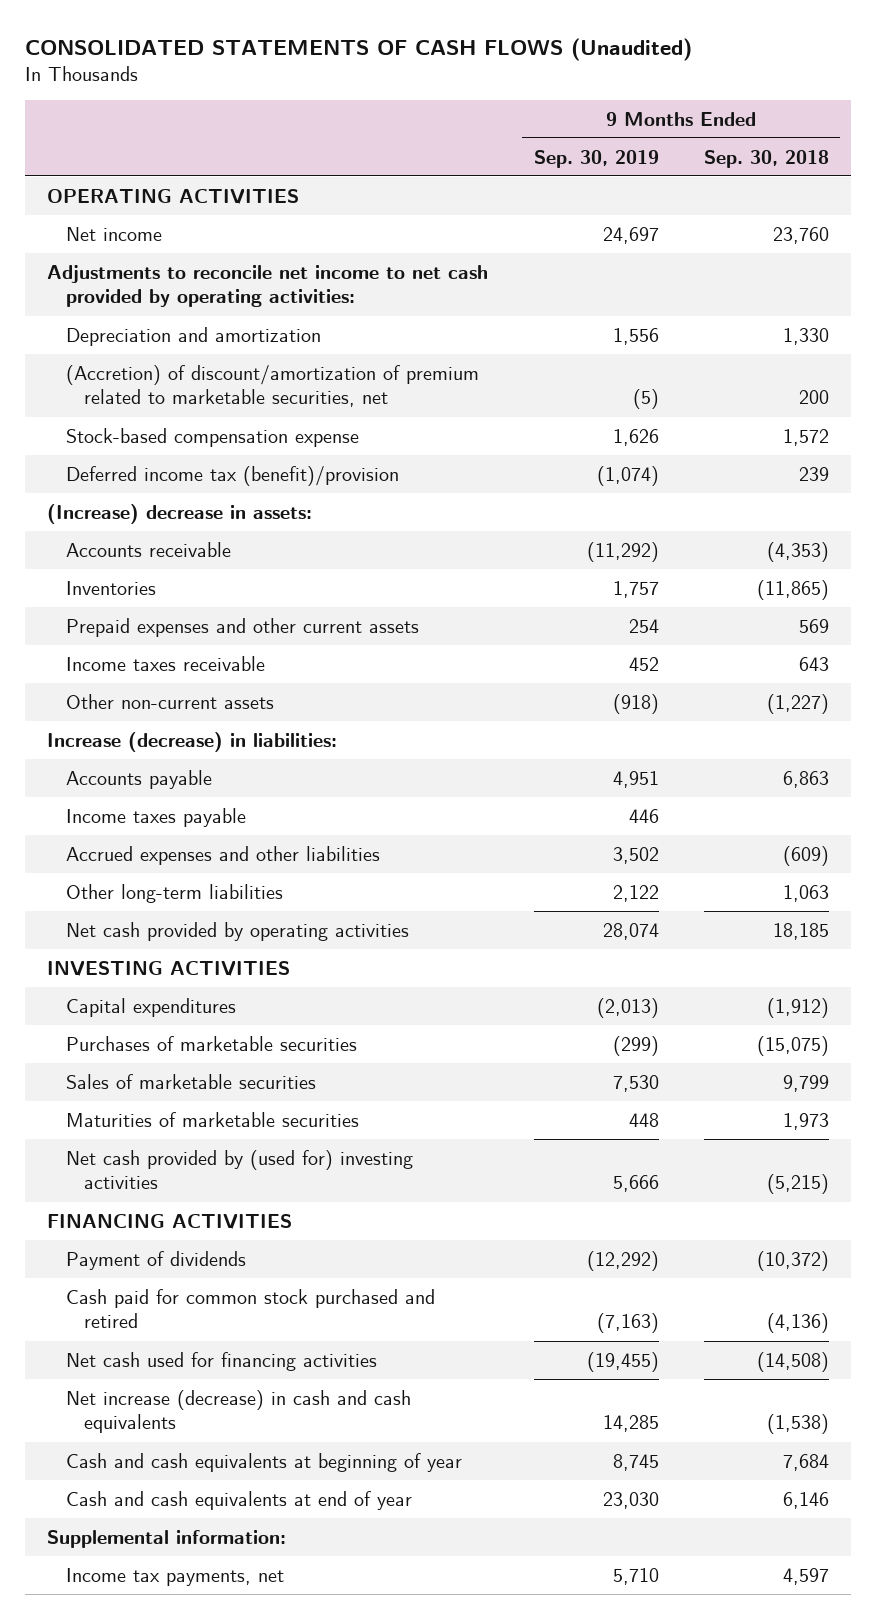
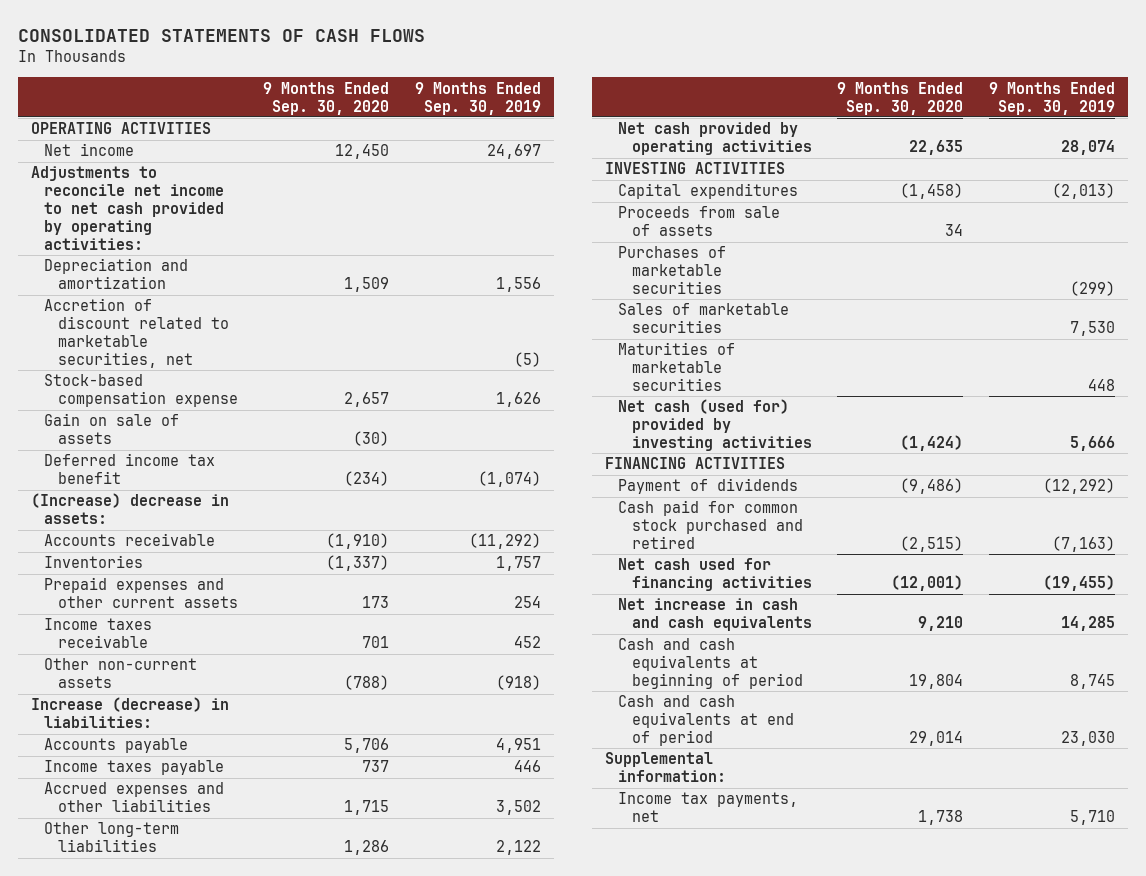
- CONSOLIDATED STATEMENTS OF CASH FLOWS (Unaudited)
+ CONSOLIDATED STATEMENTS OF CASH FLOWS
- | 9 Months Ended Sep. 30, 2019 | 9 Months Ended Sep. 30, 2018
+ | 9 Months Ended Sep. 30, 2020 | 9 Months Ended Sep. 30, 2019
- (Accretion) of discount/amortization of premium related to marketable securities, net | (5) | 200
+ Accretion of discount related to marketable securities, net | | (5)
- Deferred income tax (benefit)/provision | (1,074) | 239
+ Gain on sale of assets | (30) |
+ Deferred income tax benefit | (234) | (1,074)
+ Proceeds from sale of assets | 34 |
- Net cash provided by (used for) investing activities | 5,666 | (5,215)
+ Net cash (used for) provided by investing activities | (1,424) | 5,666
- Net increase (decrease) in cash and cash equivalents | 14,285 | (1,538)
- Cash and cash equivalents at beginning of year | 8,745 | 7,684
- Cash and cash equivalents at end of year | 23,030 | 6,146
+ Net increase in cash and cash equivalents | 9,210 | 14,285
+ Cash and cash equivalents at beginning of period | 19,804 | 8,745
+ Cash and cash equivalents at end of period | 29,014 | 23,030

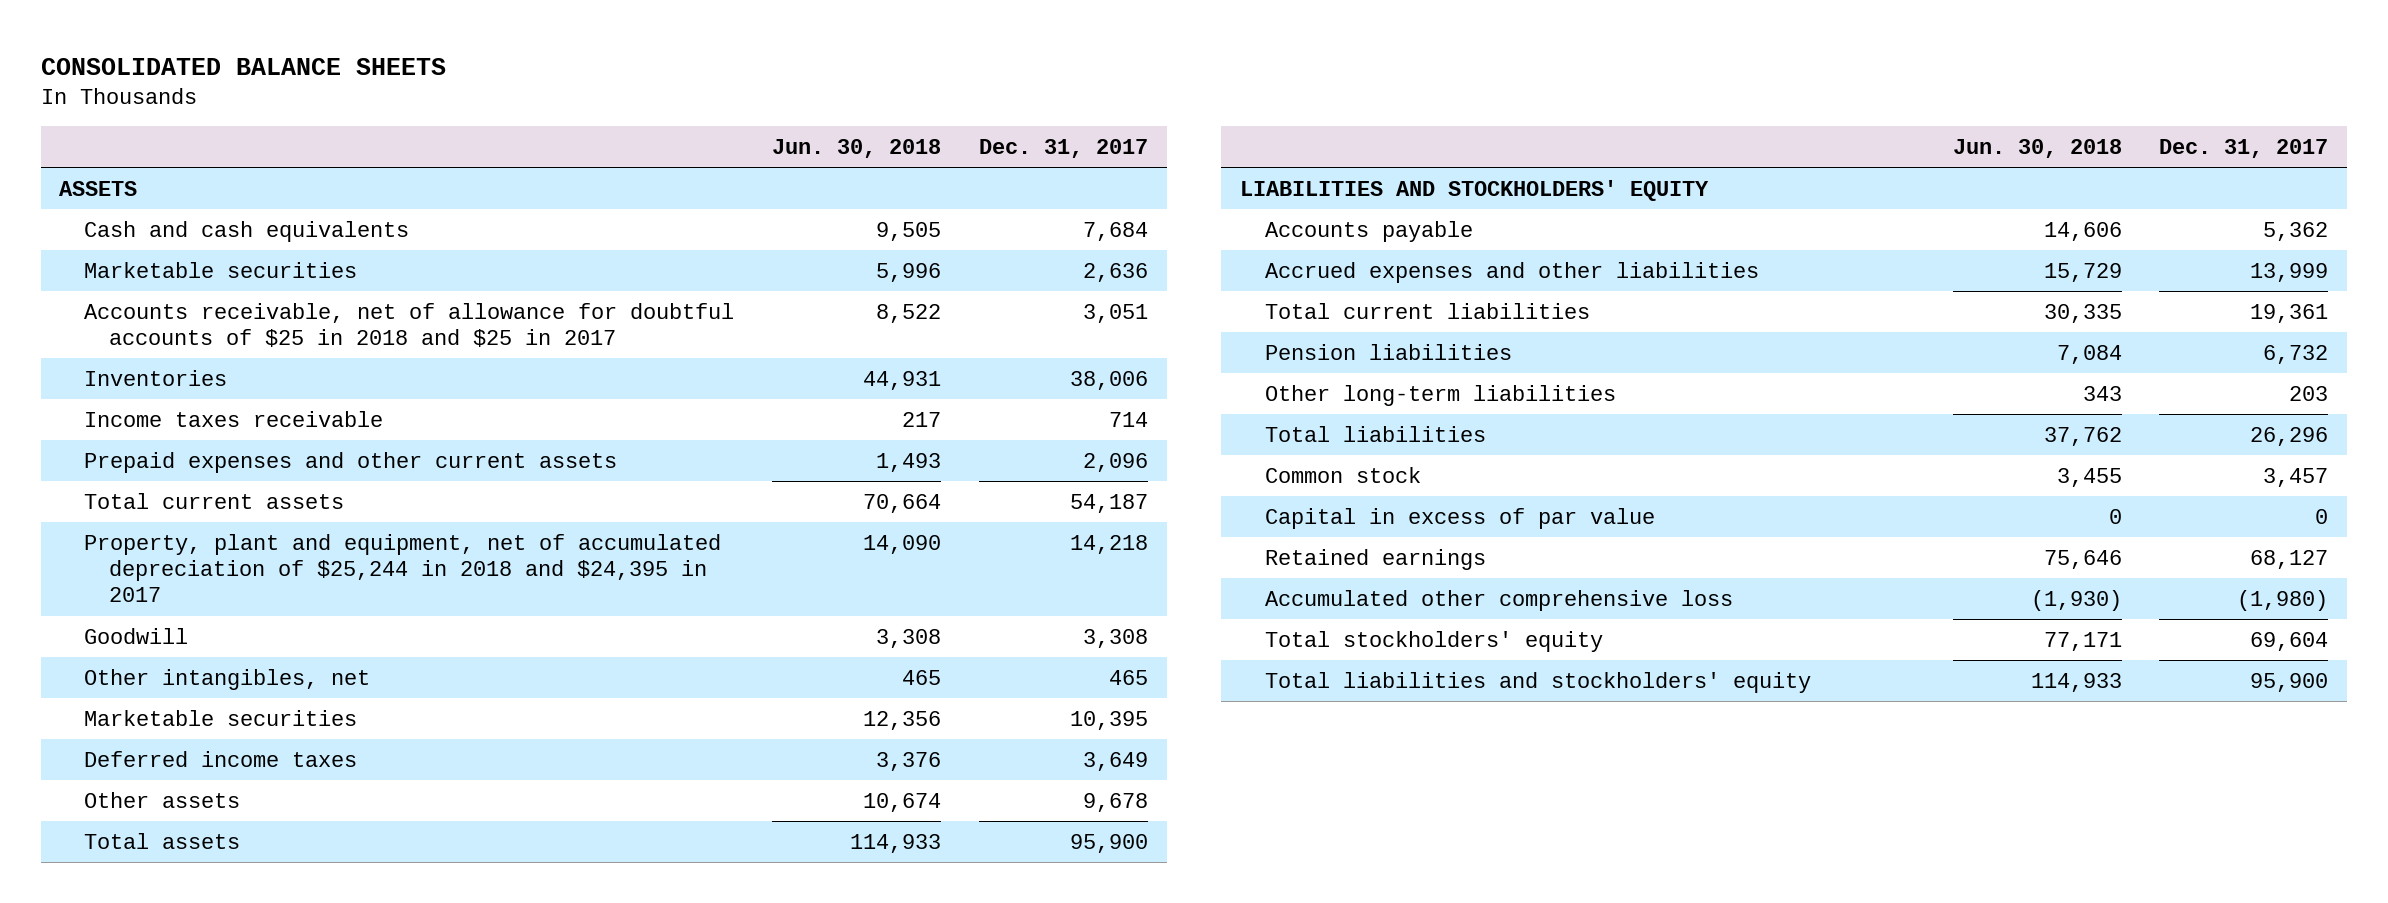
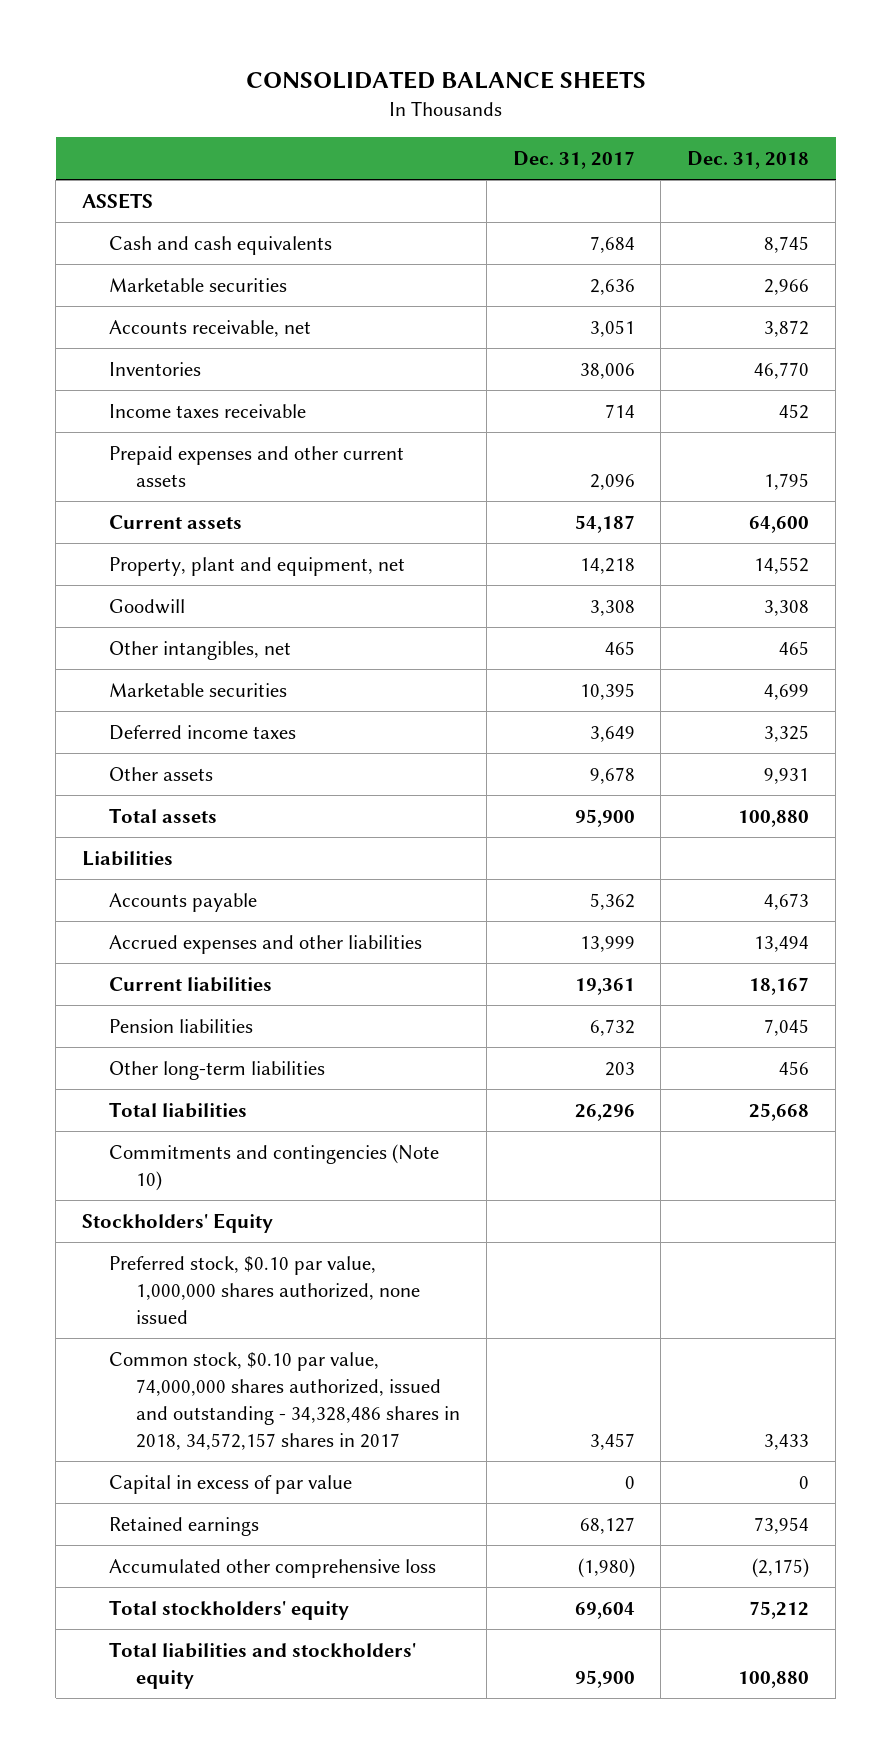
- | Jun. 30, 2018 | Dec. 31, 2017
+ | Dec. 31, 2017 | Dec. 31, 2018
- Accounts receivable, net of allowance for doubtful accounts of $25 in 2018 and $25 in 2017 | 8,522 | 3,051
+ Accounts receivable, net | 3,051 | 3,872
- Total current assets | 70,664 | 54,187
- Property, plant and equipment, net of accumulated depreciation of $25,244 in 2018 and $24,395 in 2017 | 14,090 | 14,218
+ Current assets | 54,187 | 64,600
+ Property, plant and equipment, net | 14,218 | 14,552
- LIABILITIES AND STOCKHOLDERS' EQUITY
+ Liabilities
- Total current liabilities | 30,335 | 19,361
+ Current liabilities | 19,361 | 18,167
- Common stock | 3,455 | 3,457
+ Commitments and contingencies (Note 10)
+ Stockholders' Equity
+ Preferred stock, $0.10 par value, 1,000,000 shares authorized, none issued
+ Common stock, $0.10 par value, 74,000,000 shares authorized, issued and outstanding - 34,328,486 shares in 2018, 34,572,157 shares in 2017 | 3,457 | 3,433

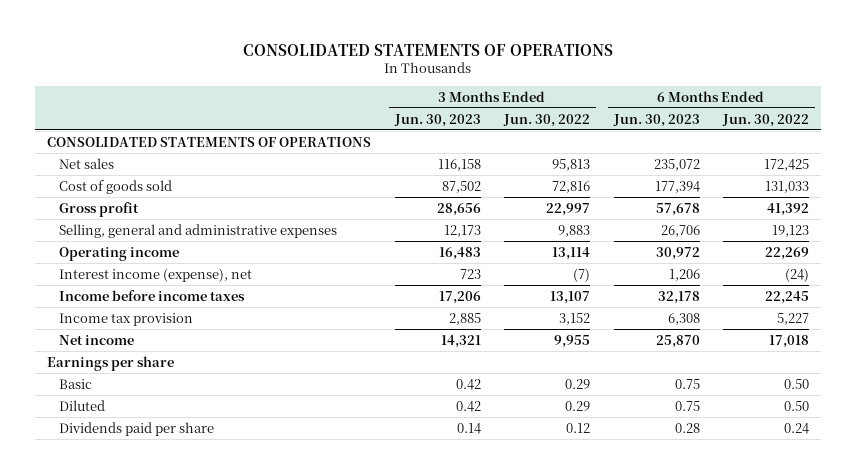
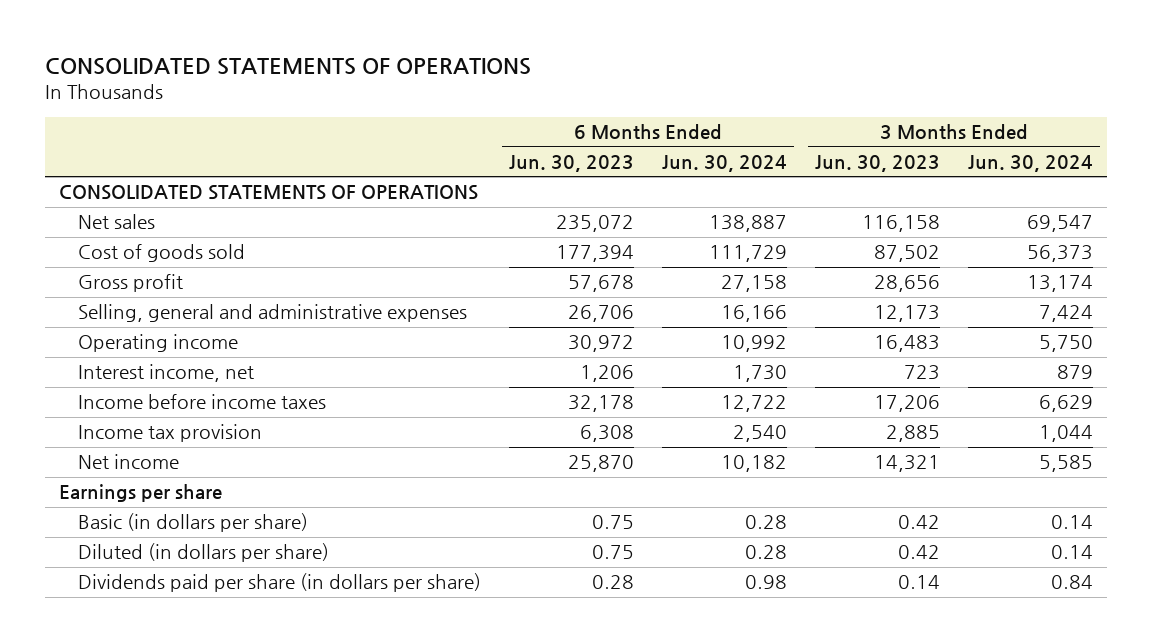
- | 3 Months Ended Jun. 30, 2023 | 3 Months Ended Jun. 30, 2022 | 6 Months Ended Jun. 30, 2023 | 6 Months Ended Jun. 30, 2022
+ | 6 Months Ended Jun. 30, 2023 | 6 Months Ended Jun. 30, 2024 | 3 Months Ended Jun. 30, 2023 | 3 Months Ended Jun. 30, 2024
- Interest income (expense), net | 723 | (7) | 1,206 | (24)
+ Interest income, net | 1,206 | 1,730 | 723 | 879
- Basic | 0.42 | 0.29 | 0.75 | 0.50
- Diluted | 0.42 | 0.29 | 0.75 | 0.50
- Dividends paid per share | 0.14 | 0.12 | 0.28 | 0.24
+ Basic (in dollars per share) | 0.75 | 0.28 | 0.42 | 0.14
+ Diluted (in dollars per share) | 0.75 | 0.28 | 0.42 | 0.14
+ Dividends paid per share (in dollars per share) | 0.28 | 0.98 | 0.14 | 0.84

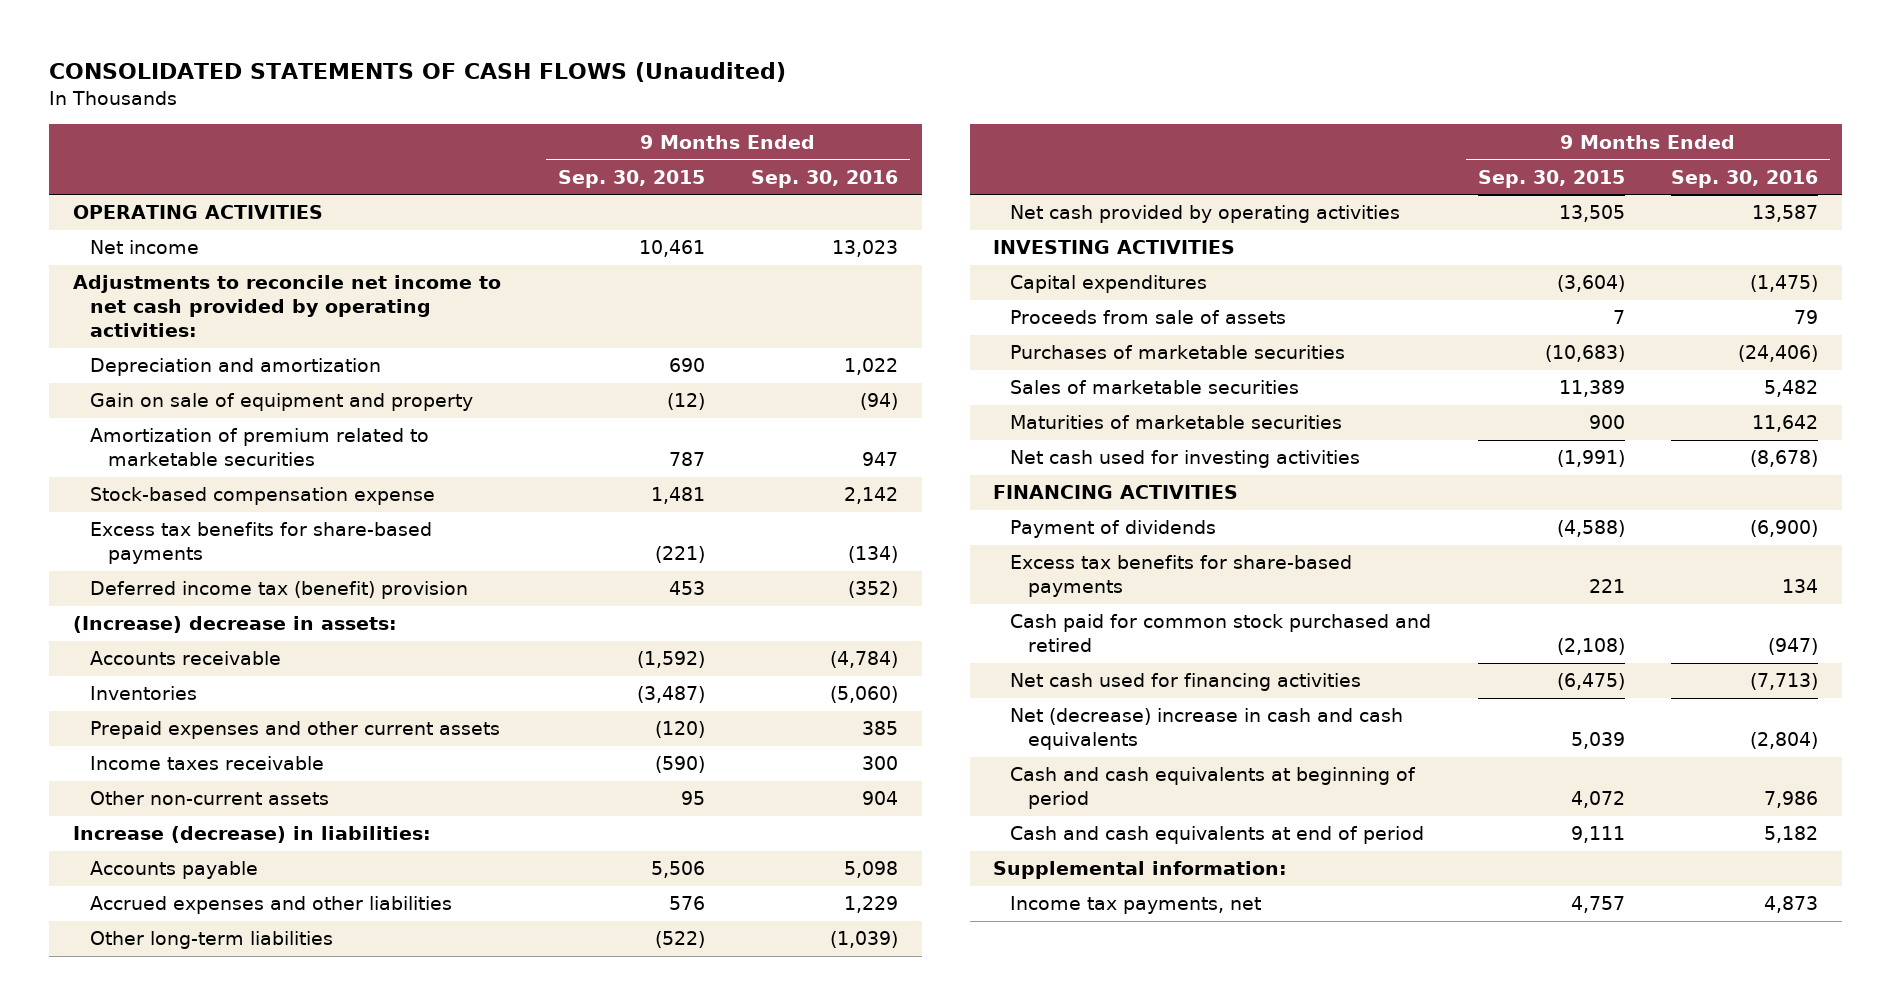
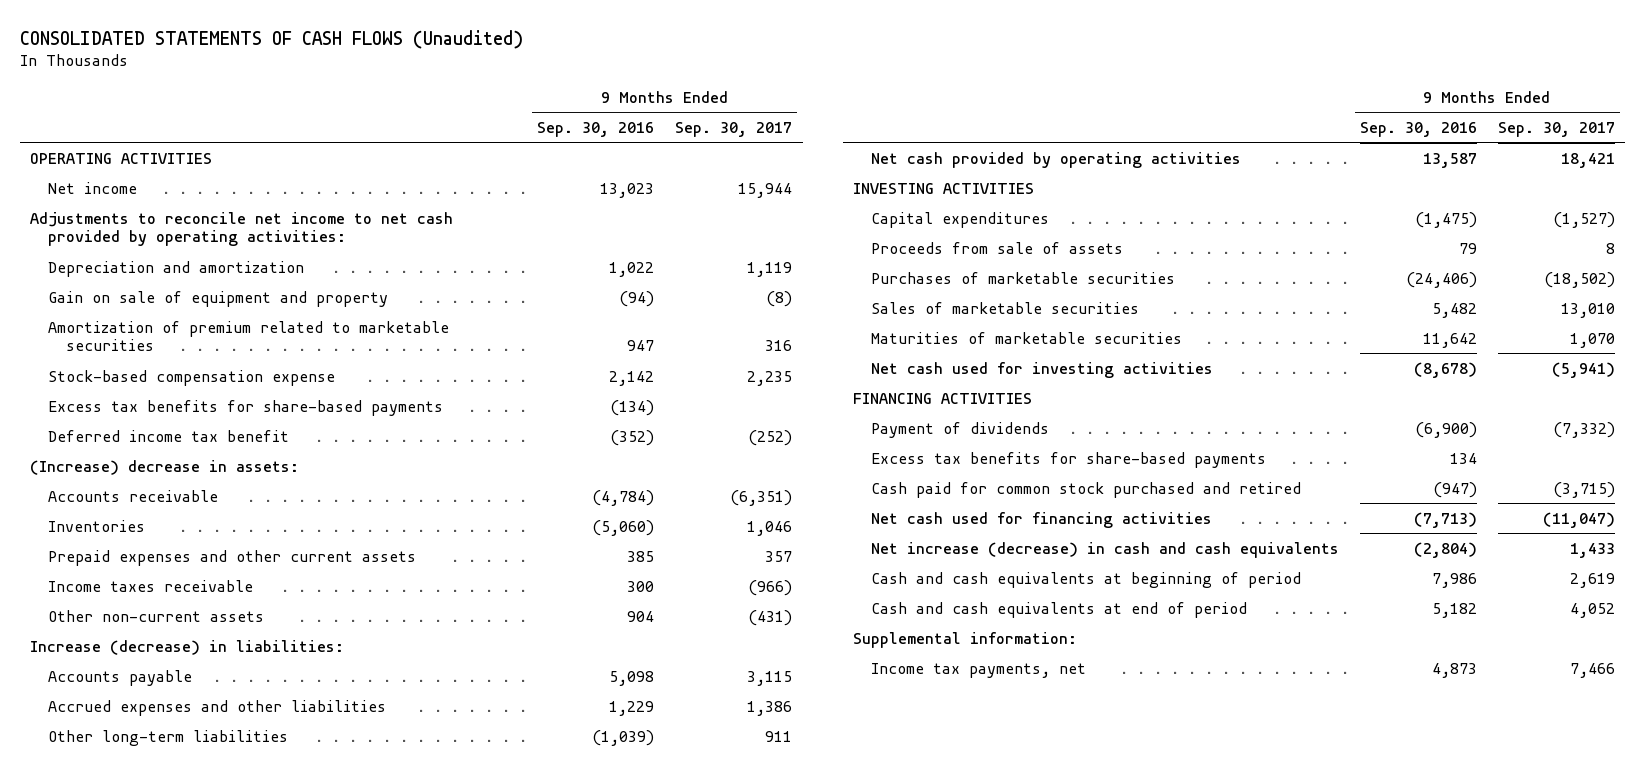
- | 9 Months Ended Sep. 30, 2015 | 9 Months Ended Sep. 30, 2016
+ | 9 Months Ended Sep. 30, 2016 | 9 Months Ended Sep. 30, 2017
- Deferred income tax (benefit) provision | 453 | (352)
+ Deferred income tax benefit | (352) | (252)
- Net (decrease) increase in cash and cash equivalents | 5,039 | (2,804)
+ Net increase (decrease) in cash and cash equivalents | (2,804) | 1,433

